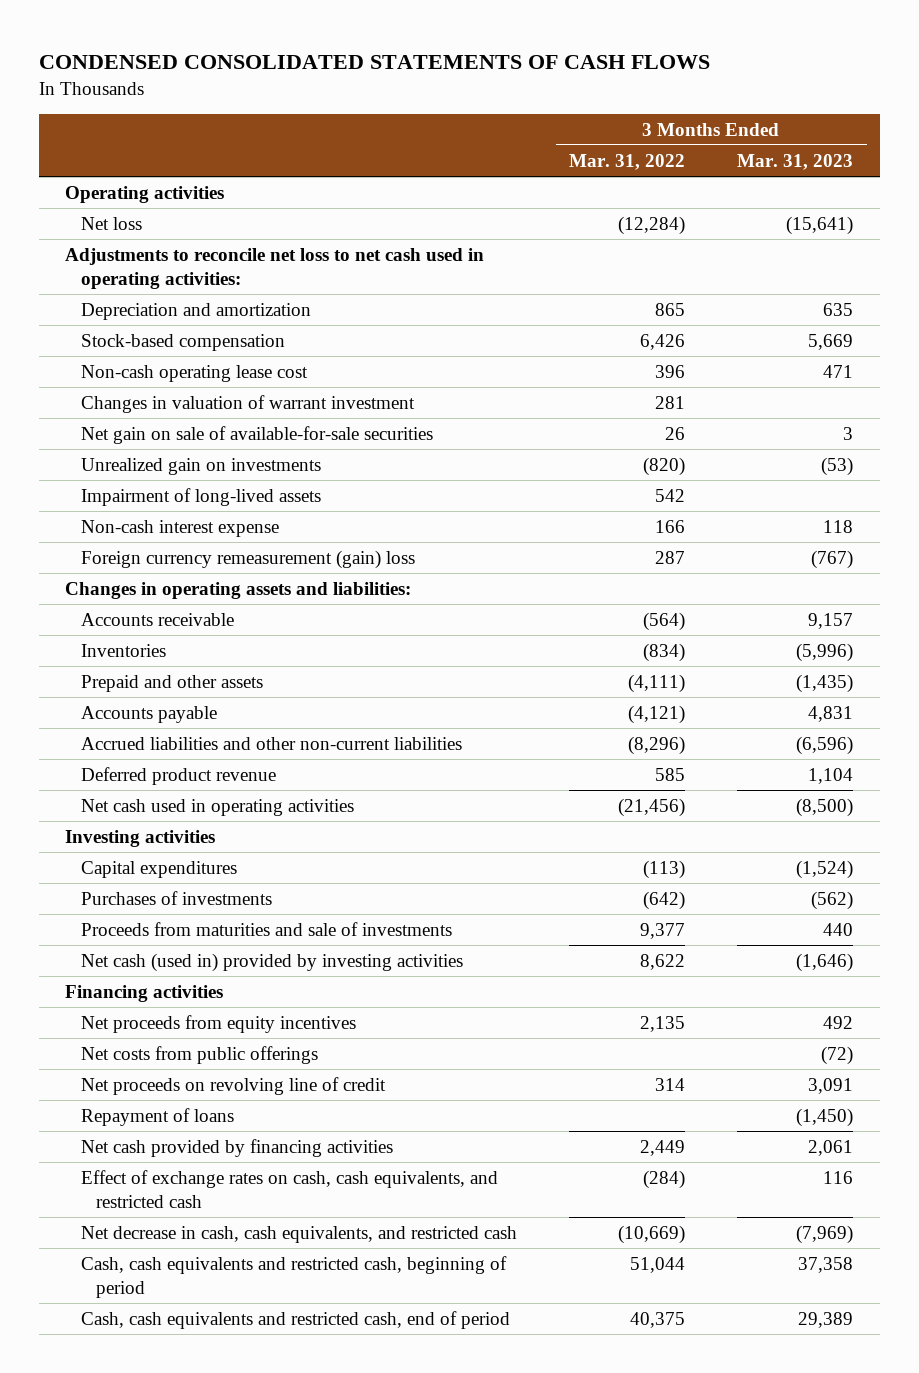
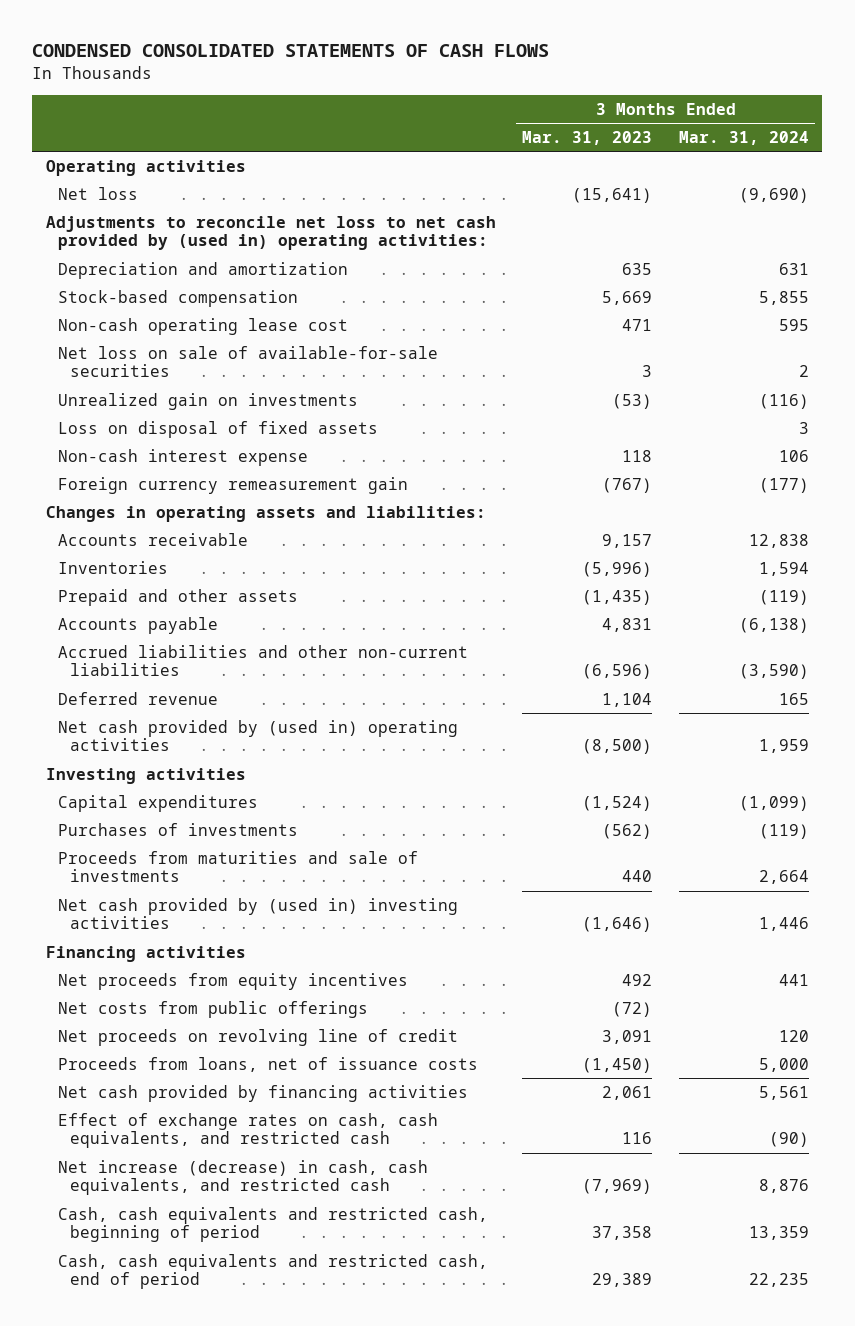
- | 3 Months Ended Mar. 31, 2022 | 3 Months Ended Mar. 31, 2023
+ | 3 Months Ended Mar. 31, 2023 | 3 Months Ended Mar. 31, 2024
- Adjustments to reconcile net loss to net cash used in operating activities:
+ Adjustments to reconcile net loss to net cash provided by (used in) operating activities:
- Changes in valuation of warrant investment | 281 |
- Net gain on sale of available-for-sale securities | 26 | 3
+ Net loss on sale of available-for-sale securities | 3 | 2
- Impairment of long-lived assets | 542 |
+ Loss on disposal of fixed assets | | 3
- Foreign currency remeasurement (gain) loss | 287 | (767)
+ Foreign currency remeasurement gain | (767) | (177)
- Deferred product revenue | 585 | 1,104
- Net cash used in operating activities | (21,456) | (8,500)
+ Deferred revenue | 1,104 | 165
+ Net cash provided by (used in) operating activities | (8,500) | 1,959
- Net cash (used in) provided by investing activities | 8,622 | (1,646)
+ Net cash provided by (used in) investing activities | (1,646) | 1,446
- Repayment of loans | | (1,450)
+ Proceeds from loans, net of issuance costs | (1,450) | 5,000
- Net decrease in cash, cash equivalents, and restricted cash | (10,669) | (7,969)
+ Net increase (decrease) in cash, cash equivalents, and restricted cash | (7,969) | 8,876

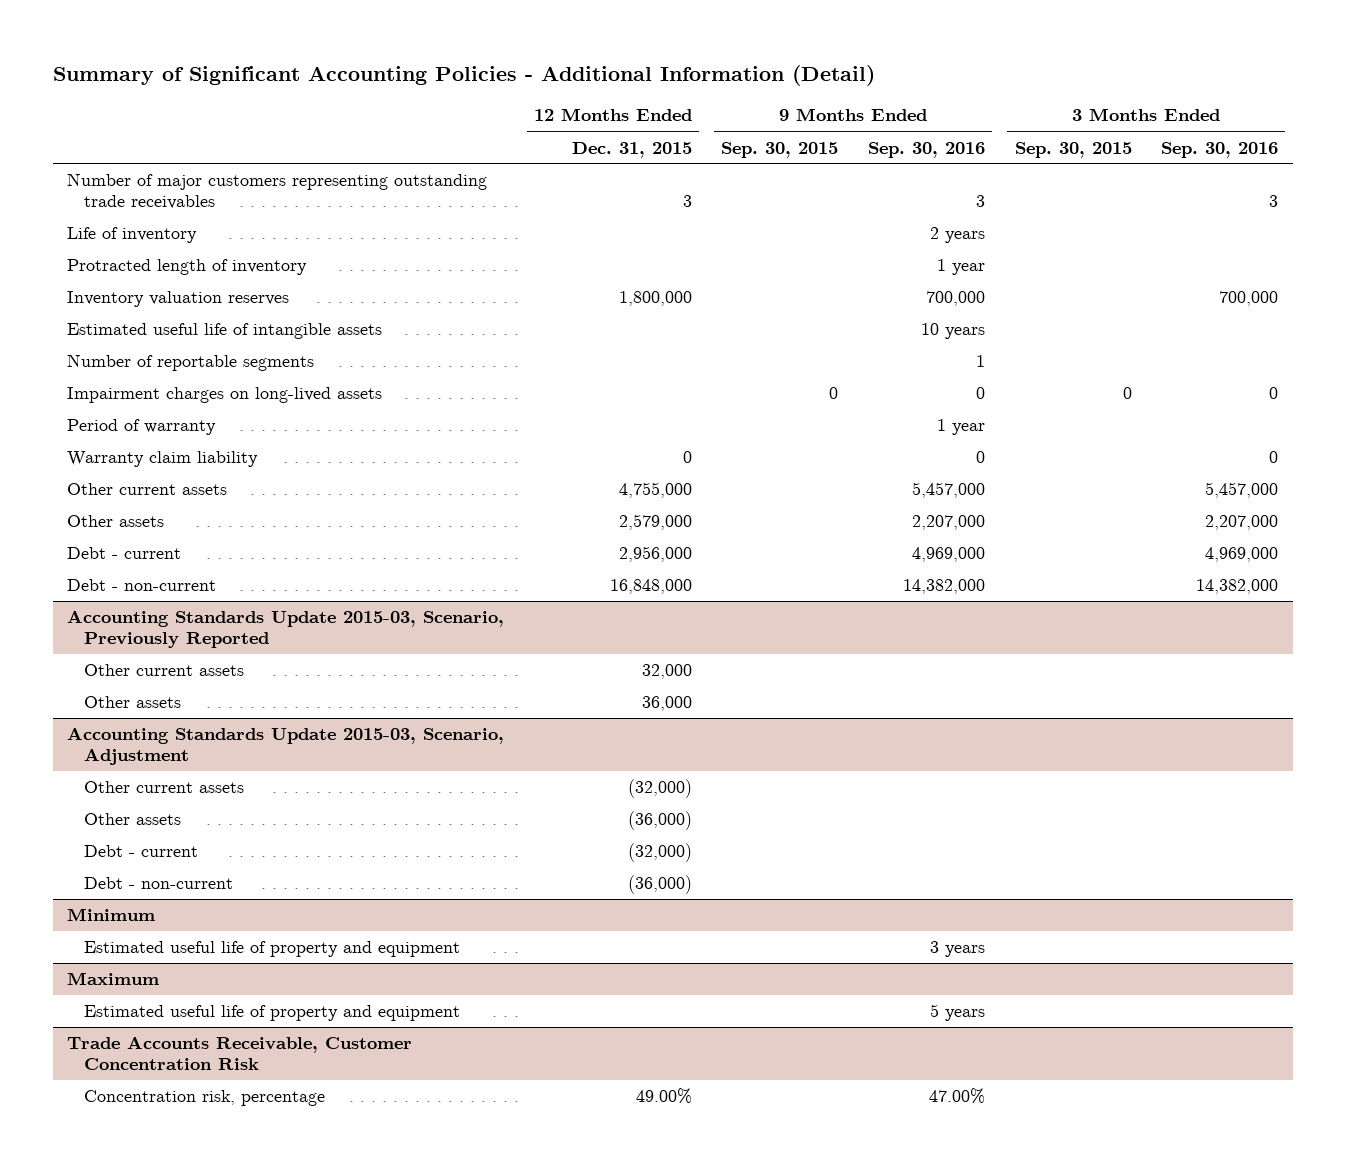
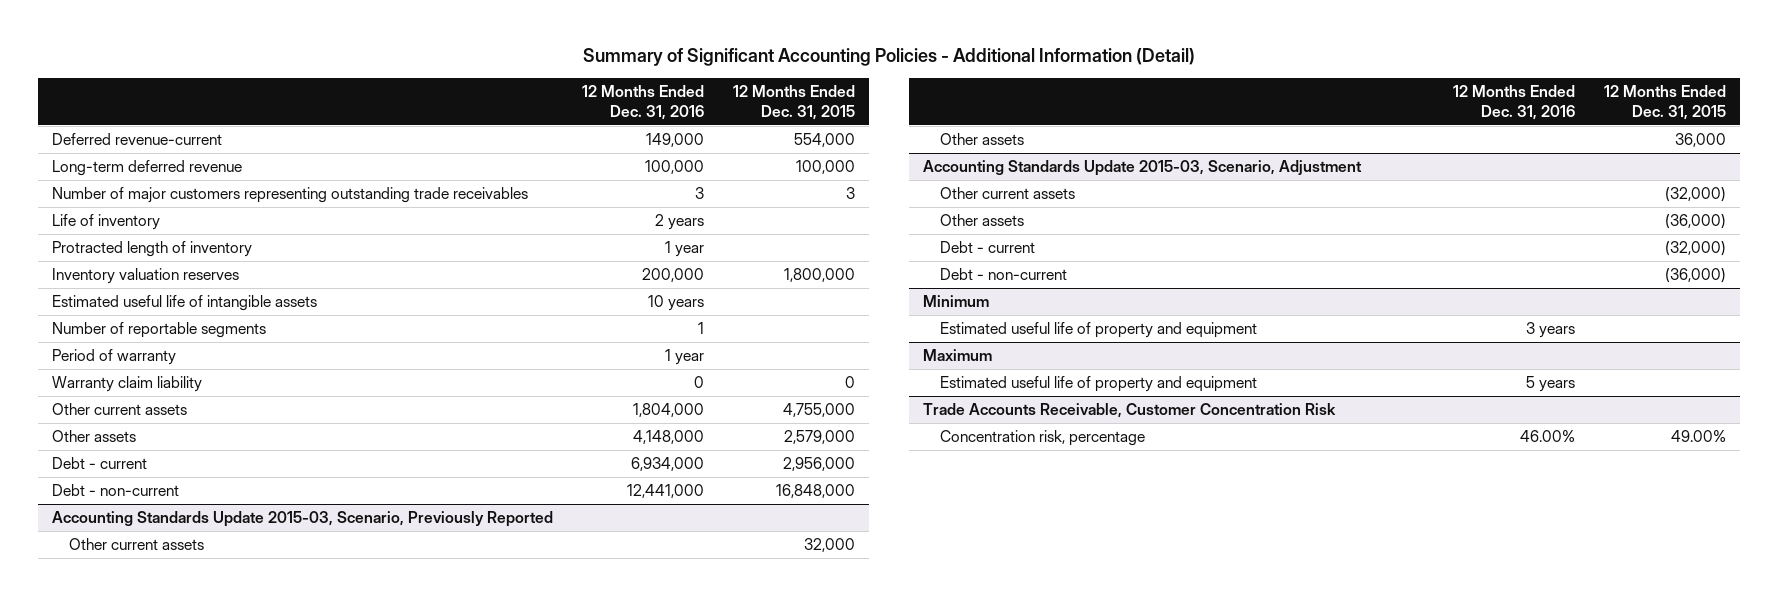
- | 12 Months Ended Dec. 31, 2015 | 9 Months Ended Sep. 30, 2015 | 9 Months Ended Sep. 30, 2016 | 3 Months Ended Sep. 30, 2015 | 3 Months Ended Sep. 30, 2016
+ | 12 Months Ended Dec. 31, 2016 | 12 Months Ended Dec. 31, 2015
+ Deferred revenue-current | 149,000 | 554,000
+ Long-term deferred revenue | 100,000 | 100,000
- Impairment charges on long-lived assets | | 0 | 0 | 0 | 0

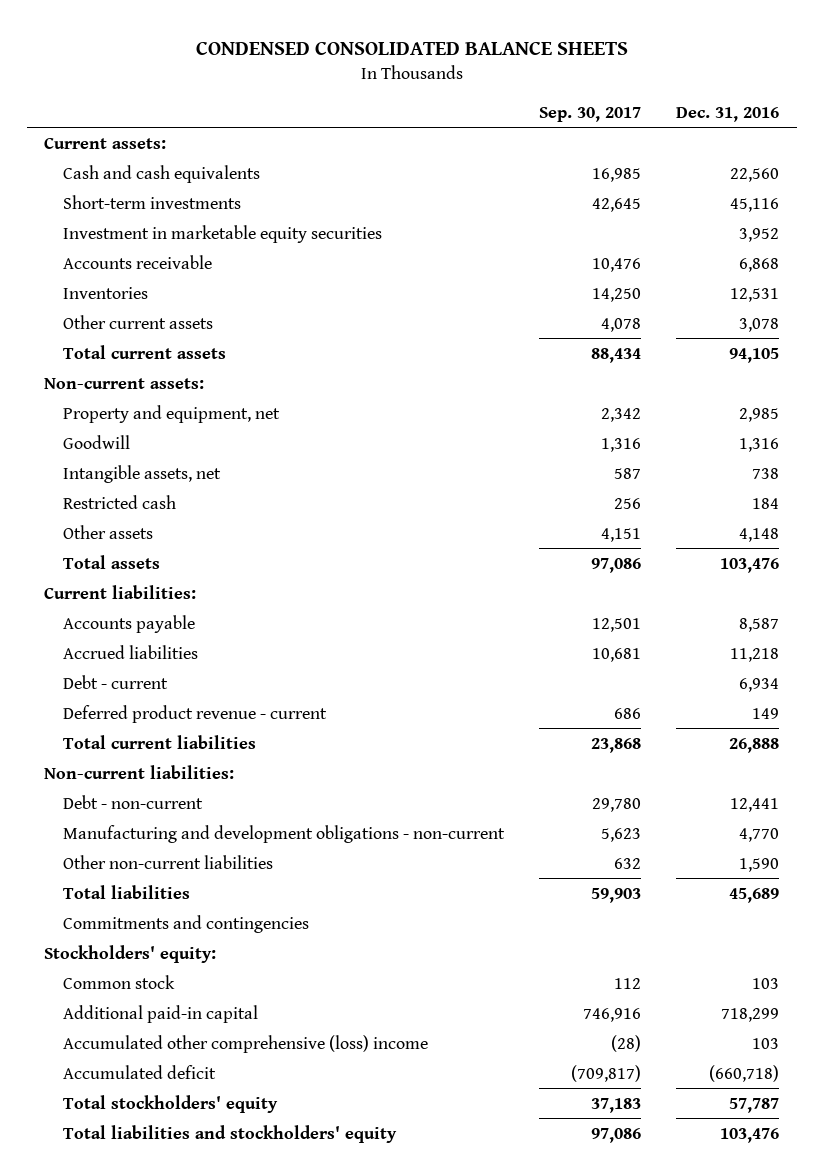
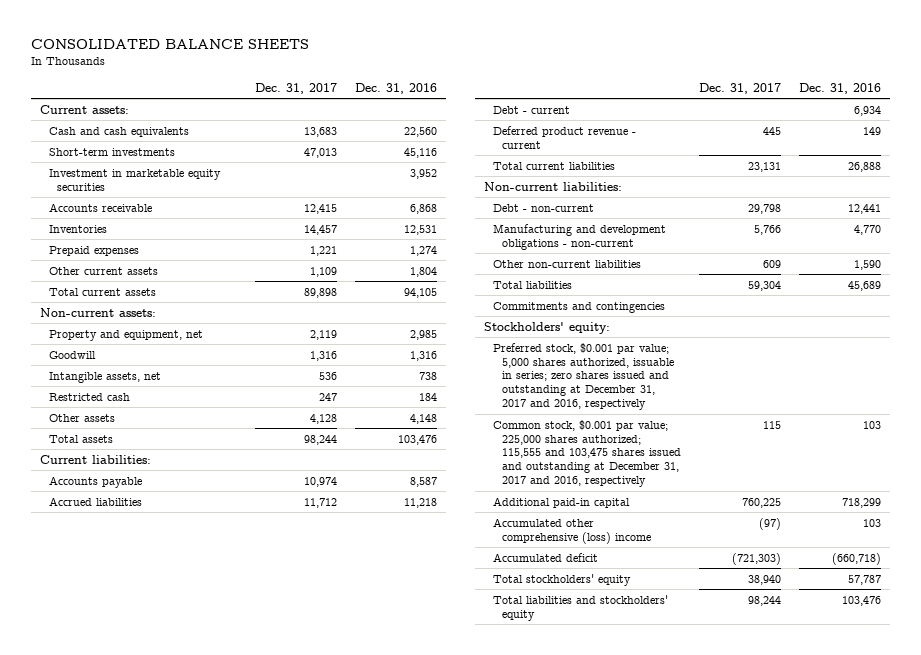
- CONDENSED CONSOLIDATED BALANCE SHEETS
+ CONSOLIDATED BALANCE SHEETS
- | Sep. 30, 2017 | Dec. 31, 2016
+ | Dec. 31, 2017 | Dec. 31, 2016
- Other current assets | 4,078 | 3,078
+ Prepaid expenses | 1,221 | 1,274
+ Other current assets | 1,109 | 1,804
- Common stock | 112 | 103
+ Preferred stock, $0.001 par value; 5,000 shares authorized, issuable in series; zero shares issued and outstanding at December 31, 2017 and 2016, respectively
+ Common stock, $0.001 par value; 225,000 shares authorized; 115,555 and 103,475 shares issued and outstanding at December 31, 2017 and 2016, respectively | 115 | 103

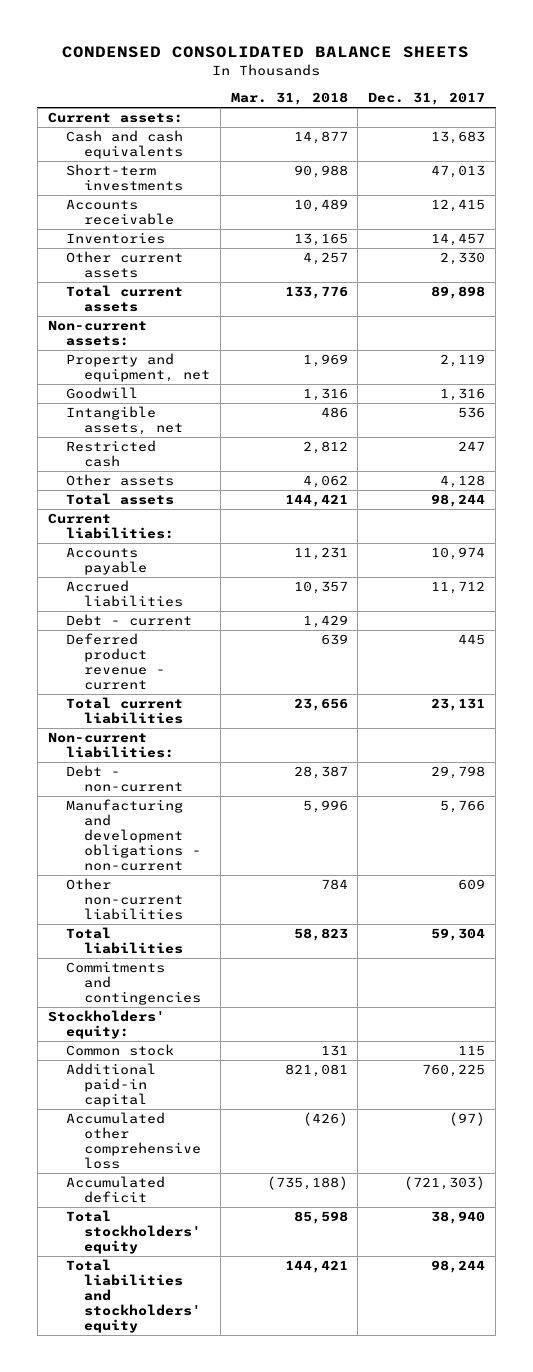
- CONSOLIDATED BALANCE SHEETS
+ CONDENSED CONSOLIDATED BALANCE SHEETS
- | Dec. 31, 2017 | Dec. 31, 2016
+ | Mar. 31, 2018 | Dec. 31, 2017
- Investment in marketable equity securities | | 3,952
- Prepaid expenses | 1,221 | 1,274
- Other current assets | 1,109 | 1,804
+ Other current assets | 4,257 | 2,330
- Preferred stock, $0.001 par value; 5,000 shares authorized, issuable in series; zero shares issued and outstanding at December 31, 2017 and 2016, respectively
- Common stock, $0.001 par value; 225,000 shares authorized; 115,555 and 103,475 shares issued and outstanding at December 31, 2017 and 2016, respectively | 115 | 103
+ Common stock | 131 | 115
- Accumulated other comprehensive (loss) income | (97) | 103
+ Accumulated other comprehensive loss | (426) | (97)

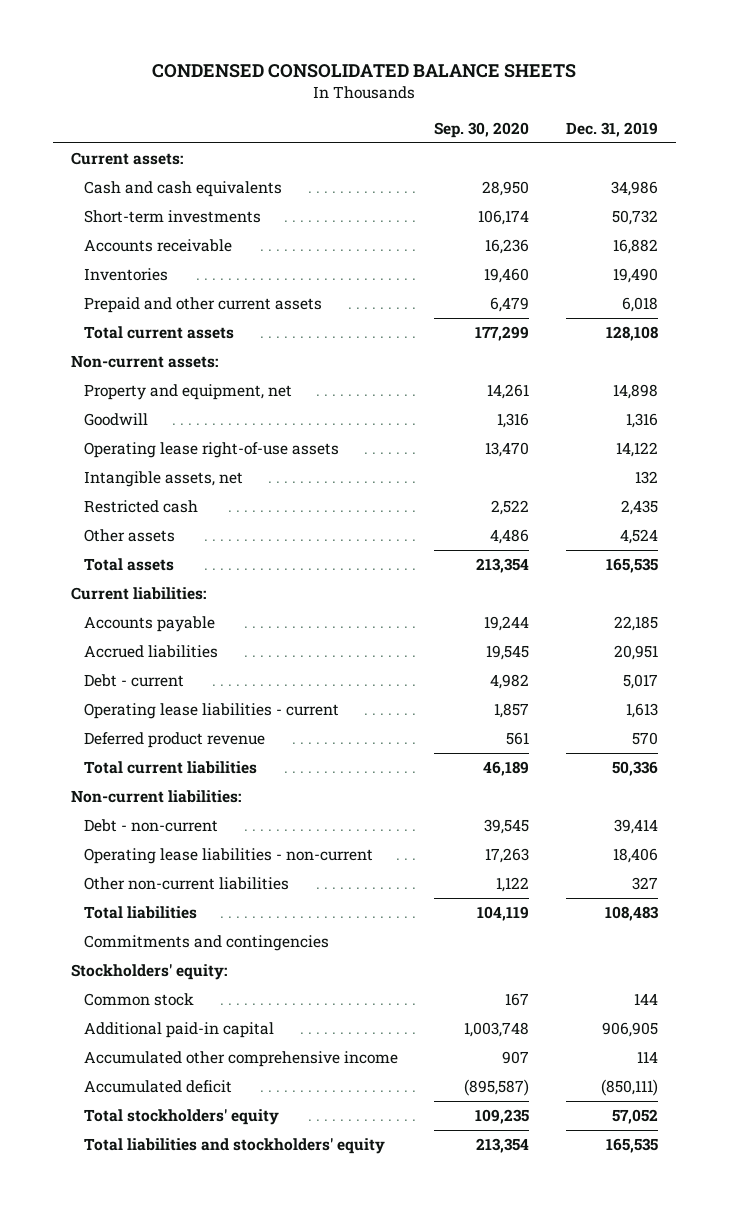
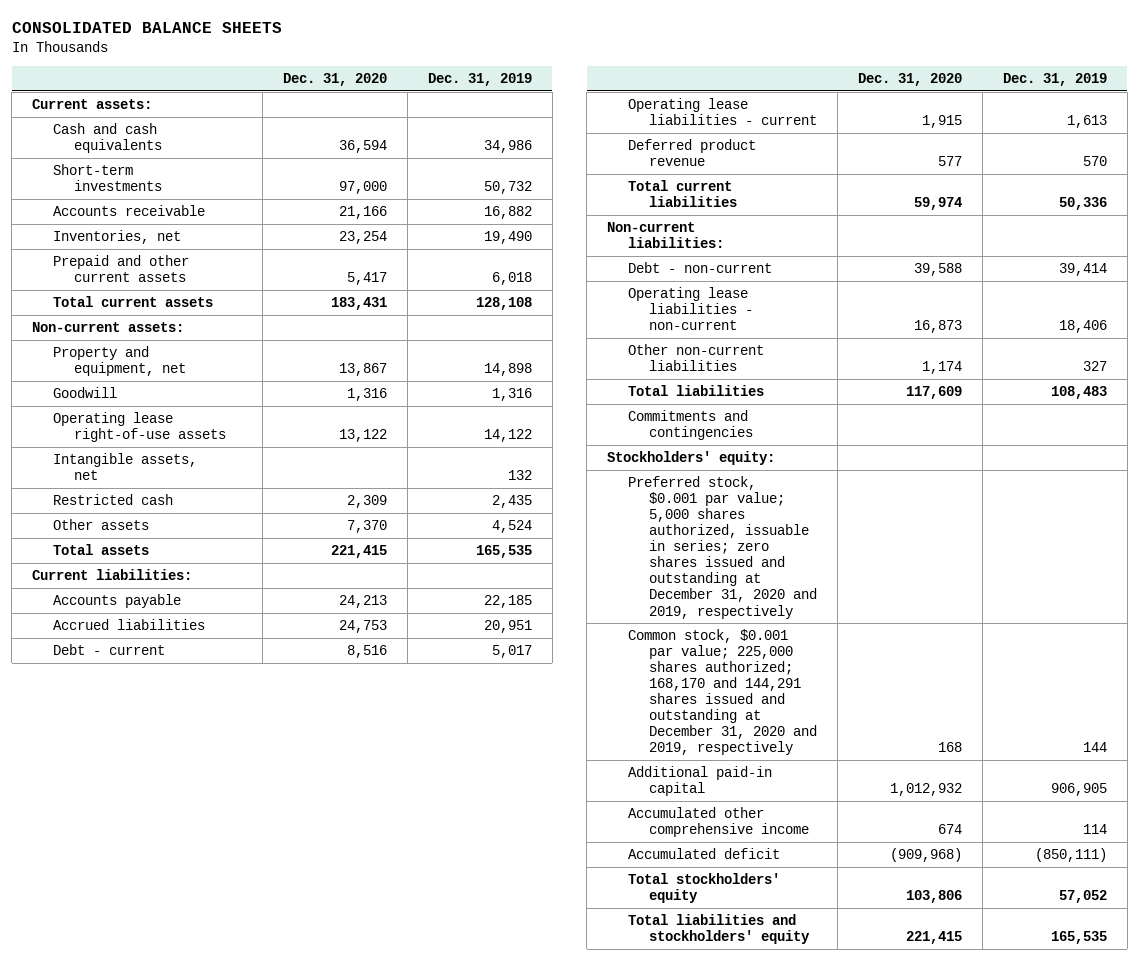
- CONDENSED CONSOLIDATED BALANCE SHEETS
+ CONSOLIDATED BALANCE SHEETS
- | Sep. 30, 2020 | Dec. 31, 2019
+ | Dec. 31, 2020 | Dec. 31, 2019
- Inventories | 19,460 | 19,490
+ Inventories, net | 23,254 | 19,490
- Common stock | 167 | 144
+ Preferred stock, $0.001 par value; 5,000 shares authorized, issuable in series; zero shares issued and outstanding at December 31, 2020 and 2019, respectively
+ Common stock, $0.001 par value; 225,000 shares authorized; 168,170 and 144,291 shares issued and outstanding at December 31, 2020 and 2019, respectively | 168 | 144

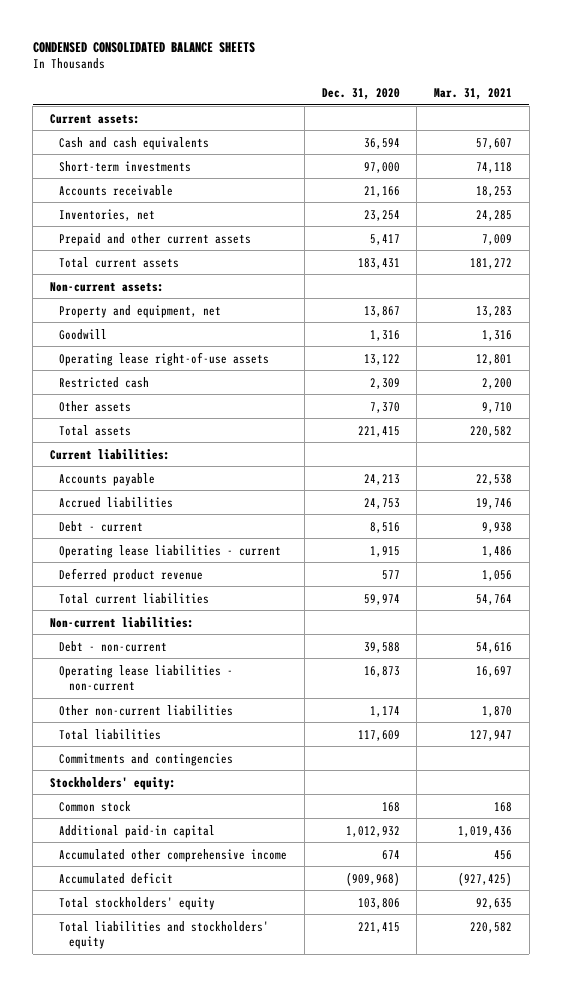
- CONSOLIDATED BALANCE SHEETS
+ CONDENSED CONSOLIDATED BALANCE SHEETS
- | Dec. 31, 2020 | Dec. 31, 2019
+ | Dec. 31, 2020 | Mar. 31, 2021
- Intangible assets, net | | 132
- Preferred stock, $0.001 par value; 5,000 shares authorized, issuable in series; zero shares issued and outstanding at December 31, 2020 and 2019, respectively
- Common stock, $0.001 par value; 225,000 shares authorized; 168,170 and 144,291 shares issued and outstanding at December 31, 2020 and 2019, respectively | 168 | 144
+ Common stock | 168 | 168

